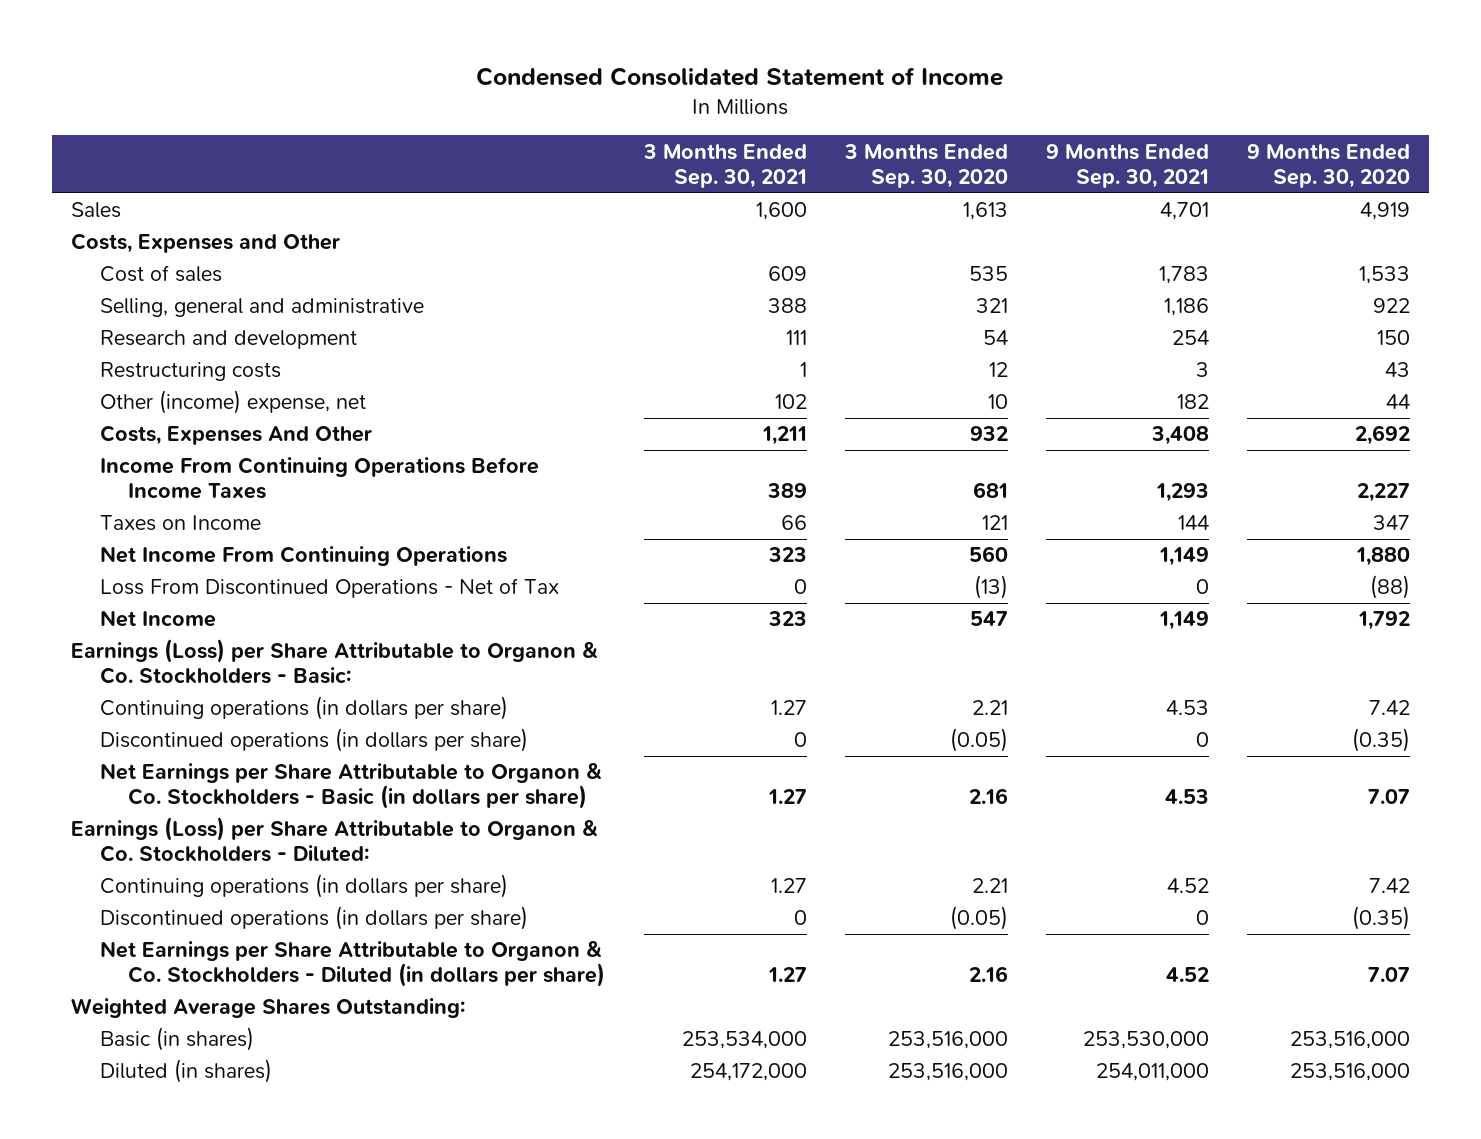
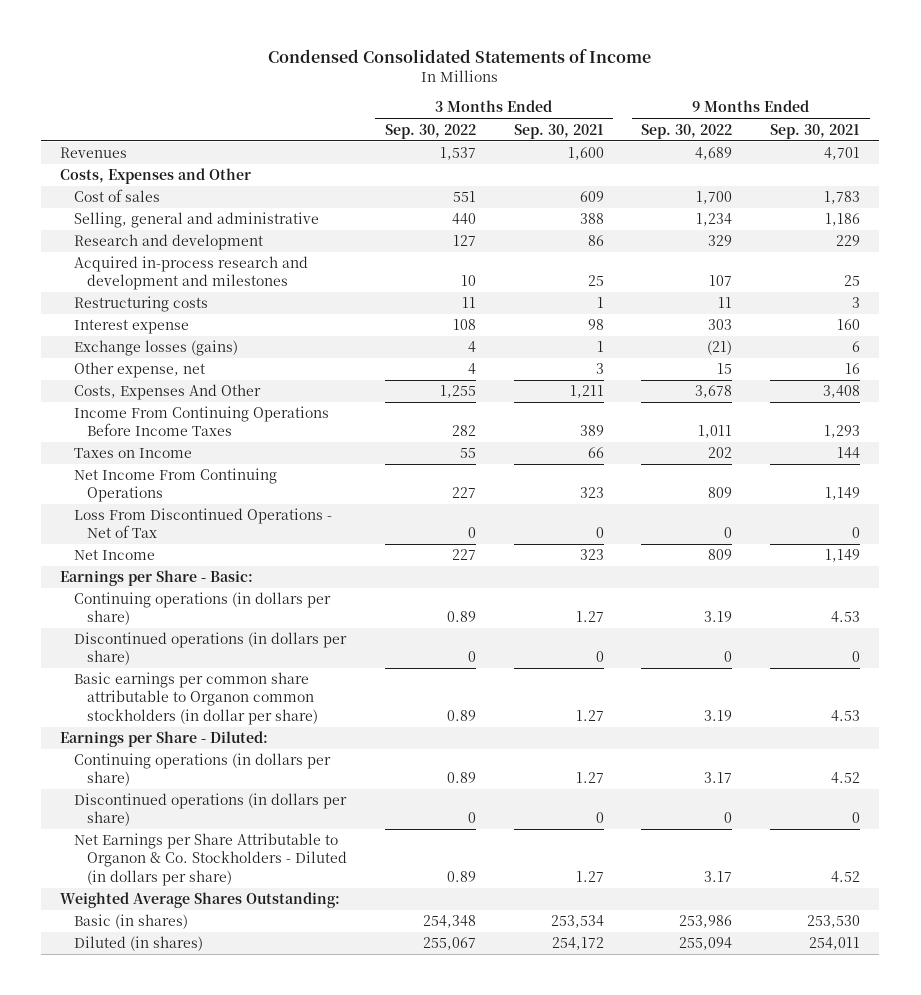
- Condensed Consolidated Statement of Income
+ Condensed Consolidated Statements of Income
- | 3 Months Ended Sep. 30, 2021 | 3 Months Ended Sep. 30, 2020 | 9 Months Ended Sep. 30, 2021 | 9 Months Ended Sep. 30, 2020
+ | 3 Months Ended Sep. 30, 2022 | 3 Months Ended Sep. 30, 2021 | 9 Months Ended Sep. 30, 2022 | 9 Months Ended Sep. 30, 2021
- Sales | 1,600 | 1,613 | 4,701 | 4,919
+ Revenues | 1,537 | 1,600 | 4,689 | 4,701
- Research and development | 111 | 54 | 254 | 150
+ Research and development | 127 | 86 | 329 | 229
+ Acquired in-process research and development and milestones | 10 | 25 | 107 | 25
- Other (income) expense, net | 102 | 10 | 182 | 44
+ Interest expense | 108 | 98 | 303 | 160
+ Exchange losses (gains) | 4 | 1 | (21) | 6
+ Other expense, net | 4 | 3 | 15 | 16
- Earnings (Loss) per Share Attributable to Organon & Co. Stockholders - Basic:
+ Earnings per Share - Basic:
- Net Earnings per Share Attributable to Organon & Co. Stockholders - Basic (in dollars per share) | 1.27 | 2.16 | 4.53 | 7.07
- Earnings (Loss) per Share Attributable to Organon & Co. Stockholders - Diluted:
+ Basic earnings per common share attributable to Organon common stockholders (in dollar per share) | 0.89 | 1.27 | 3.19 | 4.53
+ Earnings per Share - Diluted:
- Basic (in shares) | 253,534,000 | 253,516,000 | 253,530,000 | 253,516,000
- Diluted (in shares) | 254,172,000 | 253,516,000 | 254,011,000 | 253,516,000
+ Basic (in shares) | 254,348 | 253,534 | 253,986 | 253,530
+ Diluted (in shares) | 255,067 | 254,172 | 255,094 | 254,011

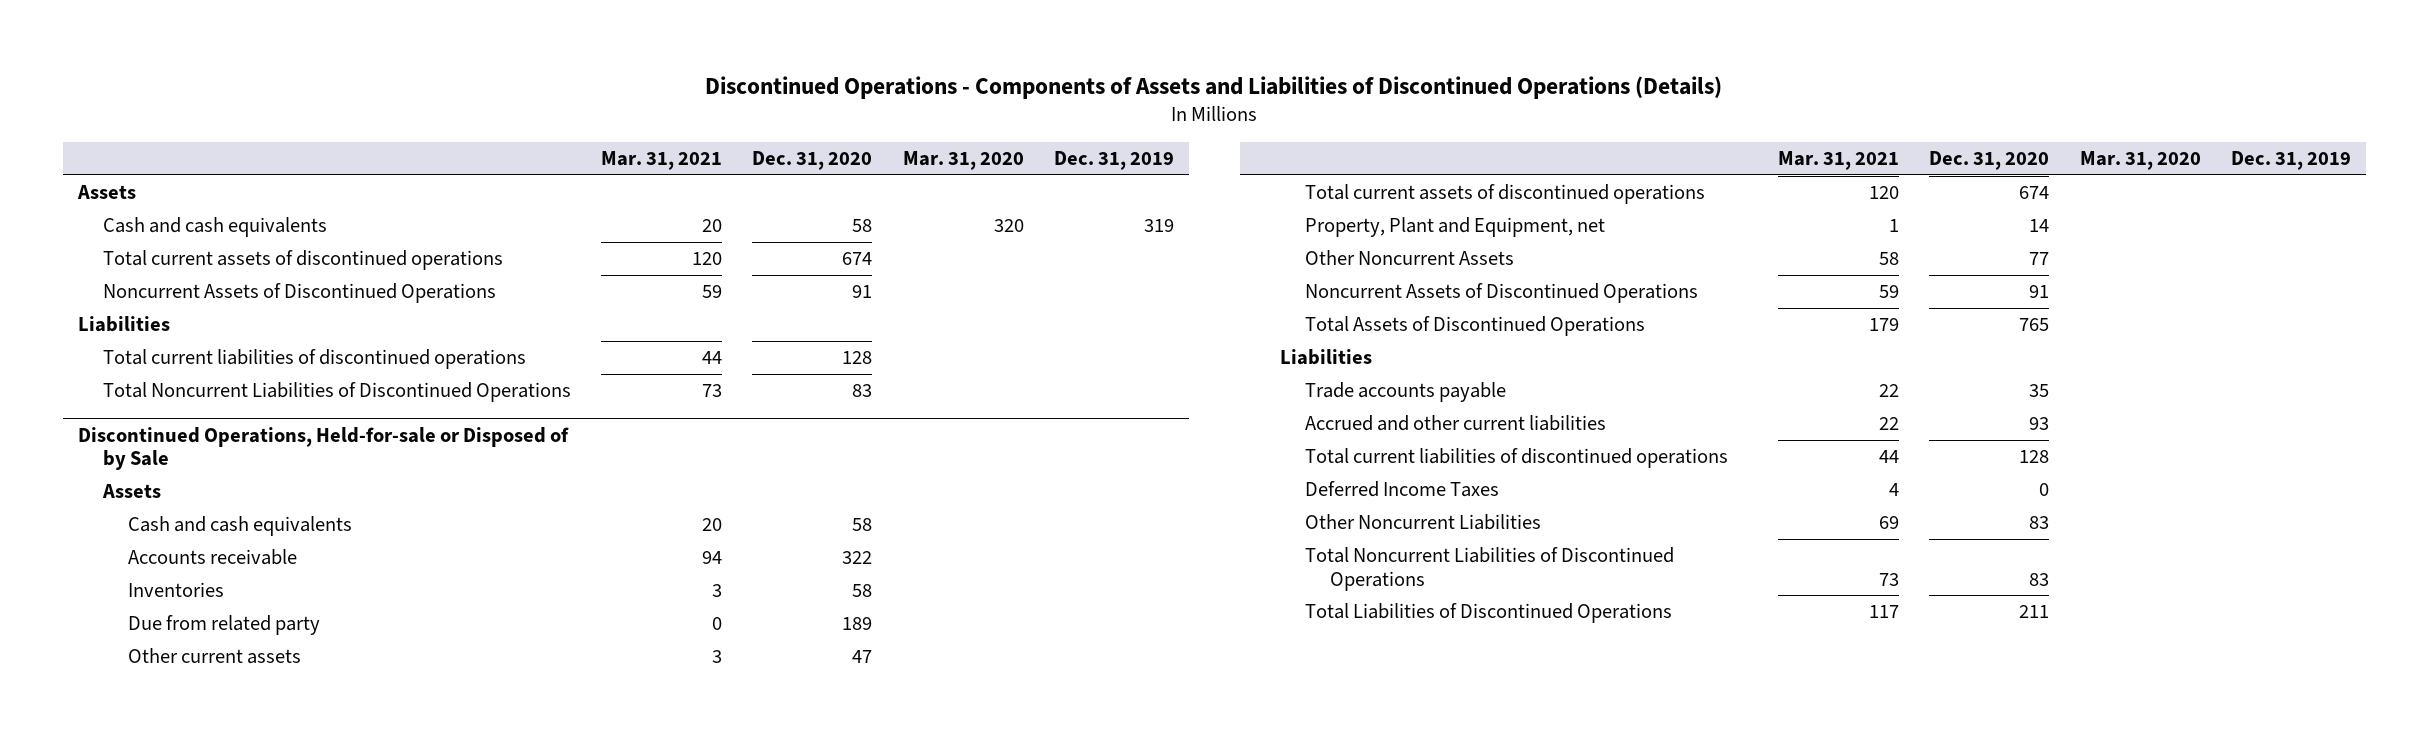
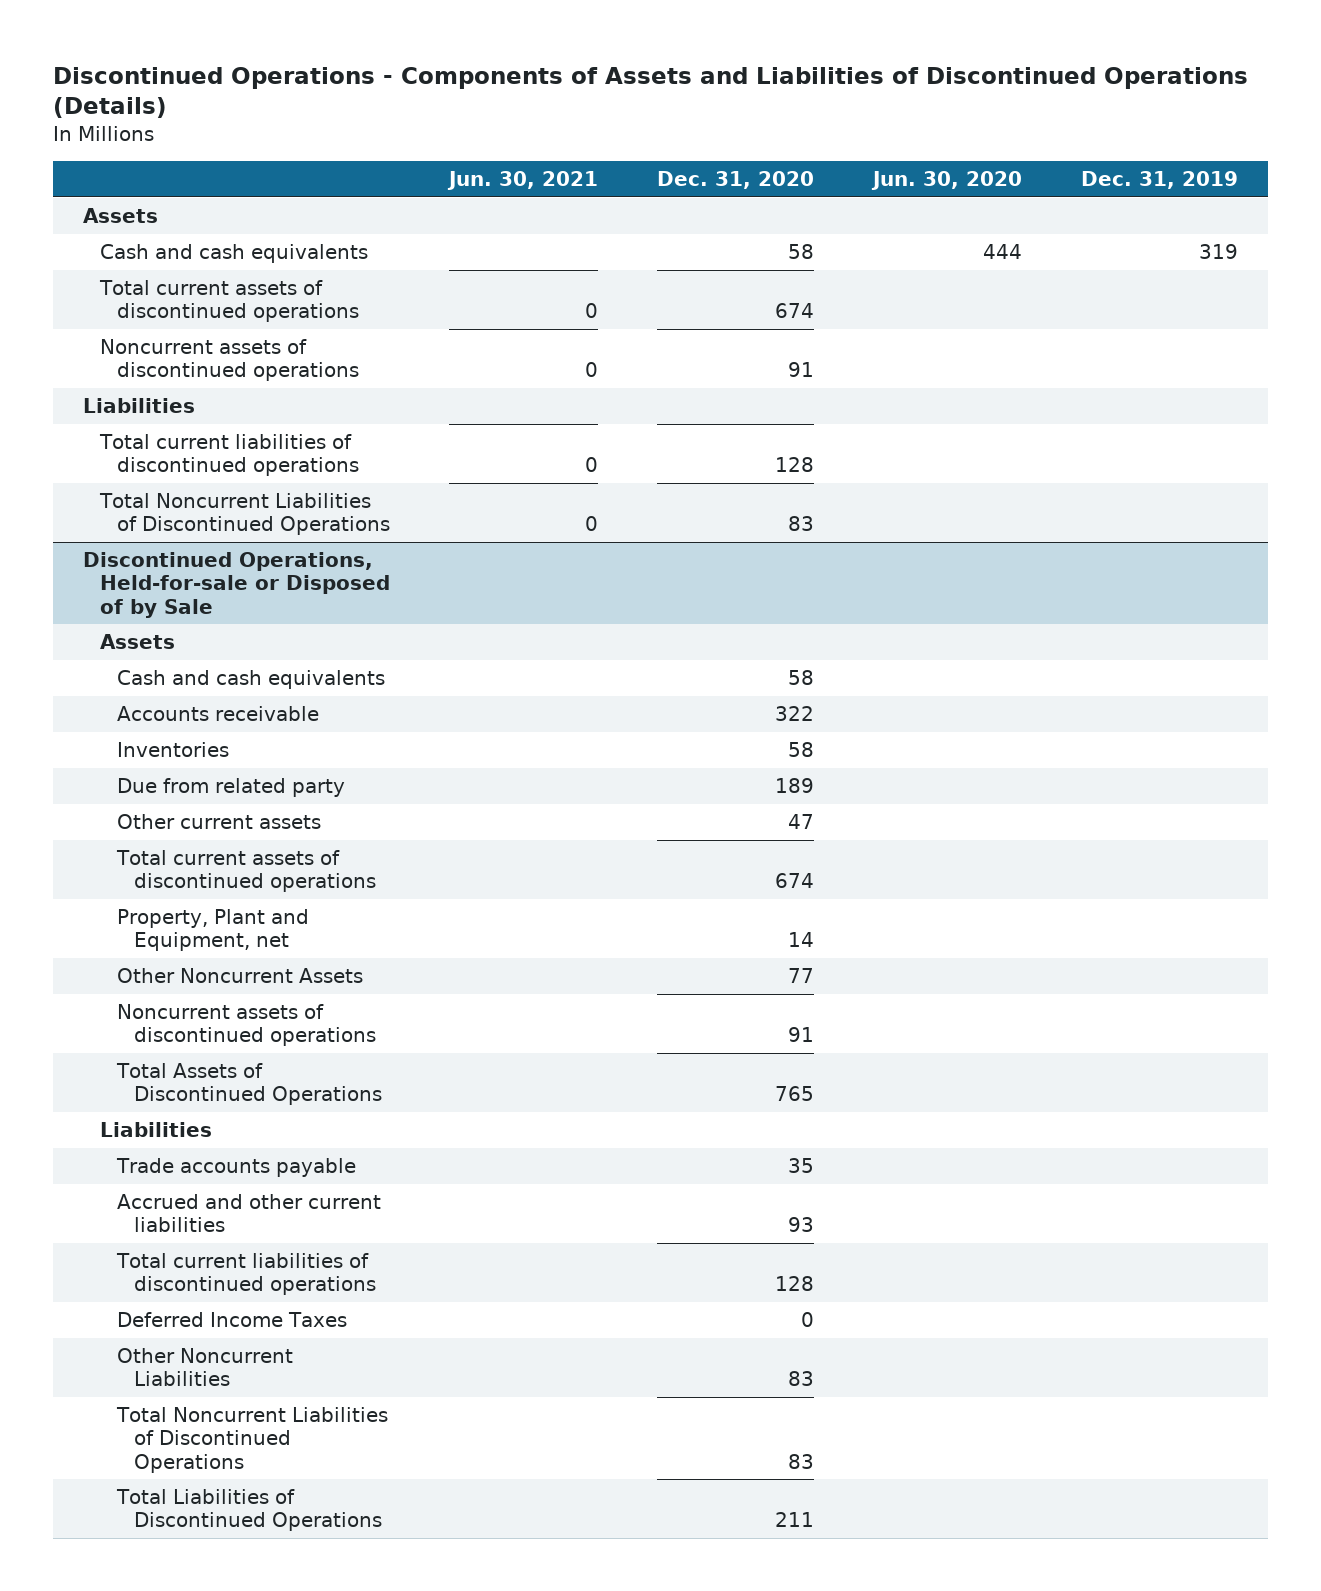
- | Mar. 31, 2021 | Dec. 31, 2020 | Mar. 31, 2020 | Dec. 31, 2019
+ | Jun. 30, 2021 | Dec. 31, 2020 | Jun. 30, 2020 | Dec. 31, 2019
- Noncurrent Assets of Discontinued Operations | 59 | 91 | |
+ Noncurrent assets of discontinued operations | 0 | 91 | |
@ Discontinued Operations, Held-for-sale or Disposed of by Sale
- Noncurrent Assets of Discontinued Operations | 59 | 91 | |
+ Noncurrent assets of discontinued operations | | 91 | |

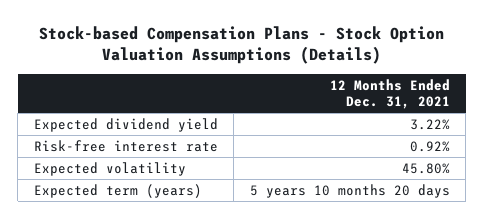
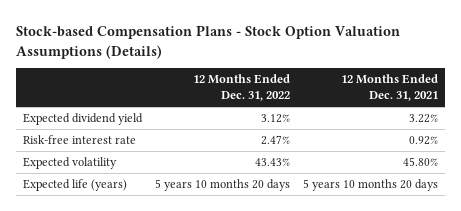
- | 12 Months Ended Dec. 31, 2021
+ | 12 Months Ended Dec. 31, 2022 | 12 Months Ended Dec. 31, 2021
- Expected term (years) | 5 years 10 months 20 days
+ Expected life (years) | 5 years 10 months 20 days | 5 years 10 months 20 days

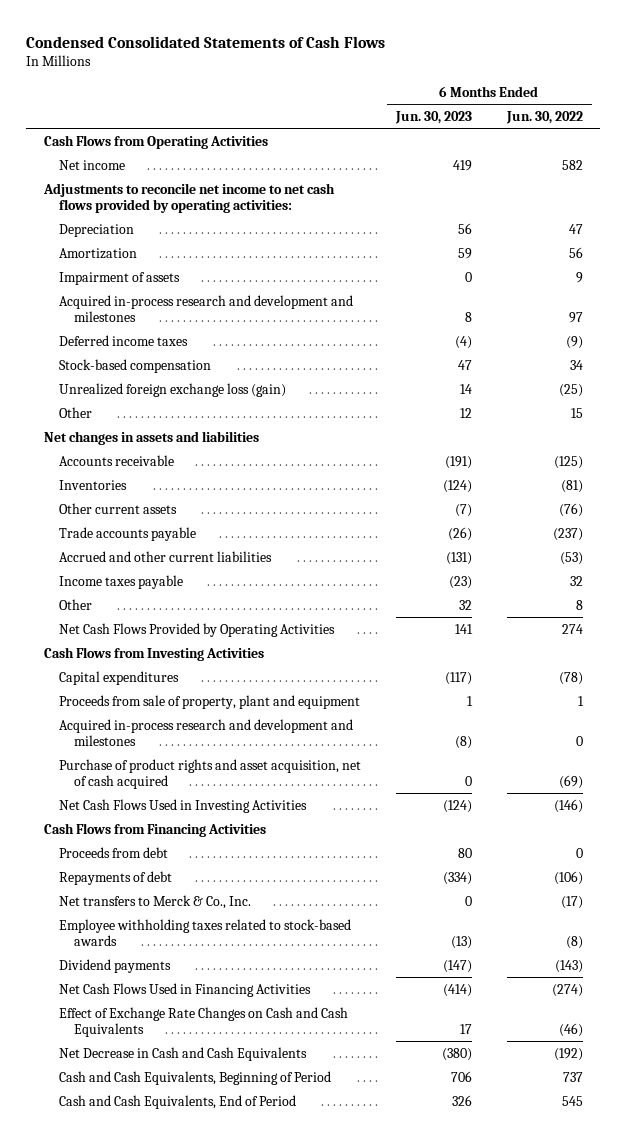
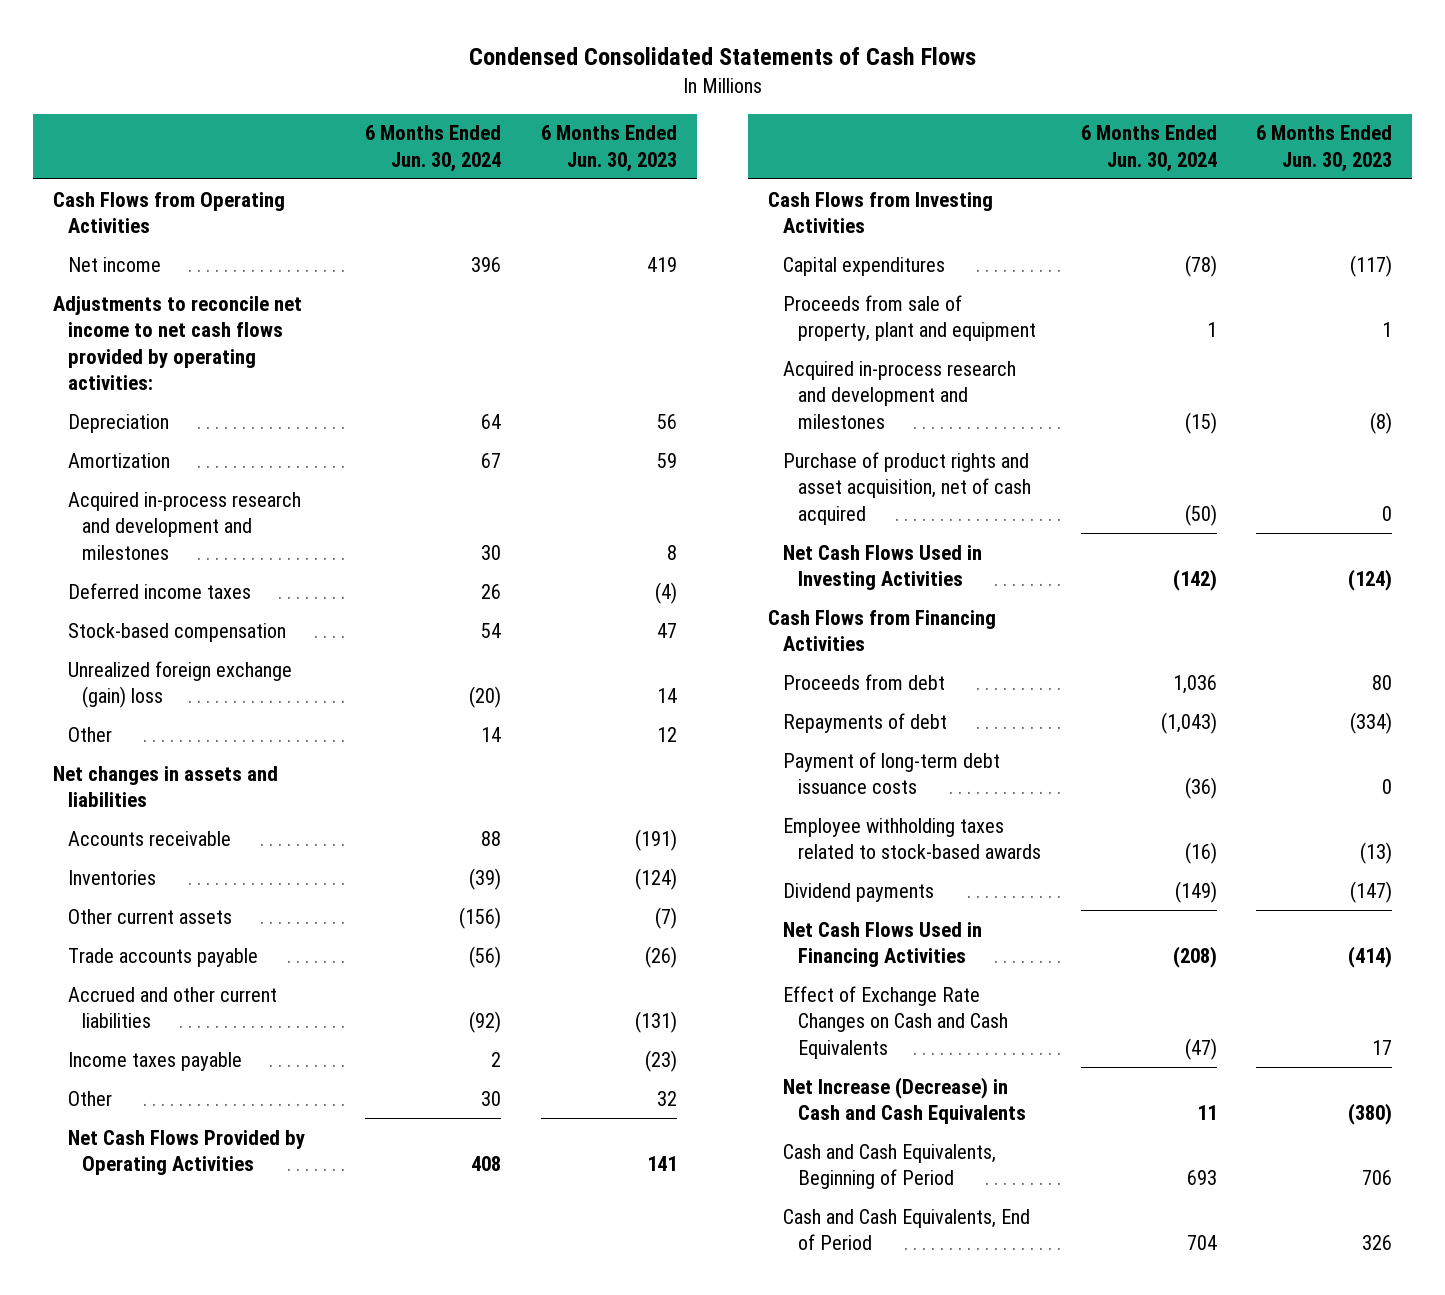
- | 6 Months Ended Jun. 30, 2023 | 6 Months Ended Jun. 30, 2022
+ | 6 Months Ended Jun. 30, 2024 | 6 Months Ended Jun. 30, 2023
- Impairment of assets | 0 | 9
- Unrealized foreign exchange loss (gain) | 14 | (25)
+ Unrealized foreign exchange (gain) loss | (20) | 14
- Net transfers to Merck & Co., Inc. | 0 | (17)
+ Payment of long-term debt issuance costs | (36) | 0
- Net Decrease in Cash and Cash Equivalents | (380) | (192)
+ Net Increase (Decrease) in Cash and Cash Equivalents | 11 | (380)

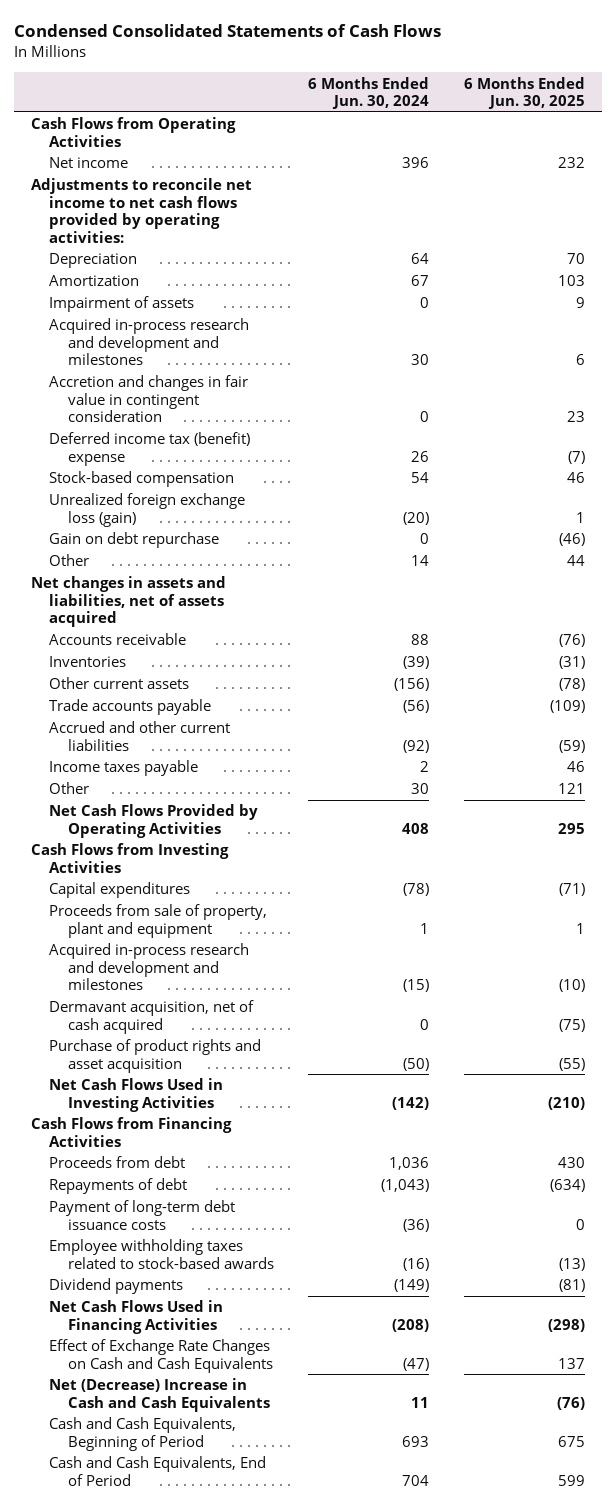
- | 6 Months Ended Jun. 30, 2024 | 6 Months Ended Jun. 30, 2023
+ | 6 Months Ended Jun. 30, 2024 | 6 Months Ended Jun. 30, 2025
+ Impairment of assets | 0 | 9
- Deferred income taxes | 26 | (4)
+ Accretion and changes in fair value in contingent consideration | 0 | 23
+ Deferred income tax (benefit) expense | 26 | (7)
- Unrealized foreign exchange (gain) loss | (20) | 14
+ Unrealized foreign exchange loss (gain) | (20) | 1
+ Gain on debt repurchase | 0 | (46)
- Net changes in assets and liabilities
+ Net changes in assets and liabilities, net of assets acquired
- Purchase of product rights and asset acquisition, net of cash acquired | (50) | 0
+ Dermavant acquisition, net of cash acquired | 0 | (75)
+ Purchase of product rights and asset acquisition | (50) | (55)
- Net Increase (Decrease) in Cash and Cash Equivalents | 11 | (380)
+ Net (Decrease) Increase in Cash and Cash Equivalents | 11 | (76)

